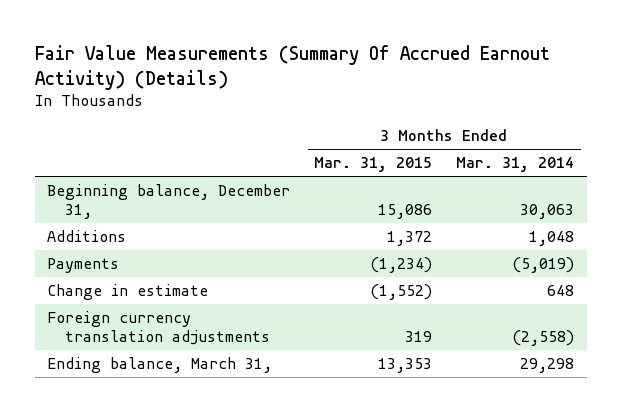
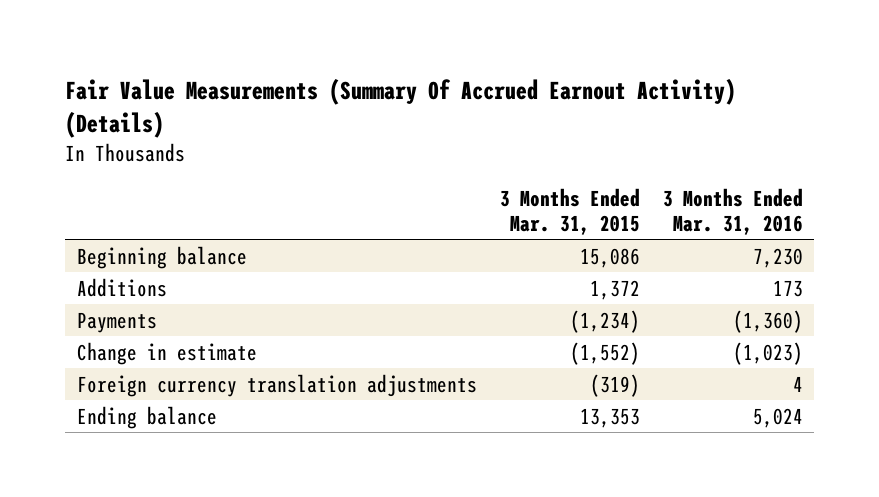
- | 3 Months Ended Mar. 31, 2015 | 3 Months Ended Mar. 31, 2014
+ | 3 Months Ended Mar. 31, 2015 | 3 Months Ended Mar. 31, 2016
- Beginning balance, December 31, | 15,086 | 30,063
+ Beginning balance | 15,086 | 7,230
- Foreign currency translation adjustments | 319 | (2,558)
- Ending balance, March 31, | 13,353 | 29,298
+ Foreign currency translation adjustments | (319) | 4
+ Ending balance | 13,353 | 5,024

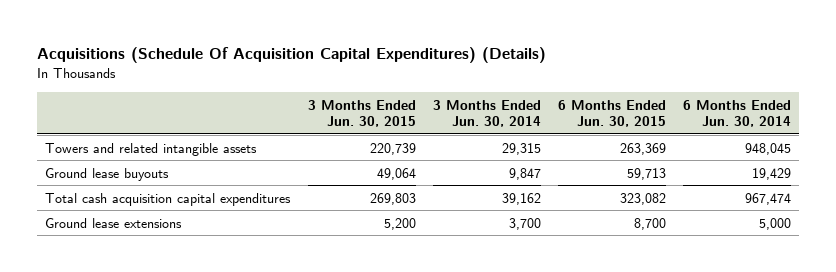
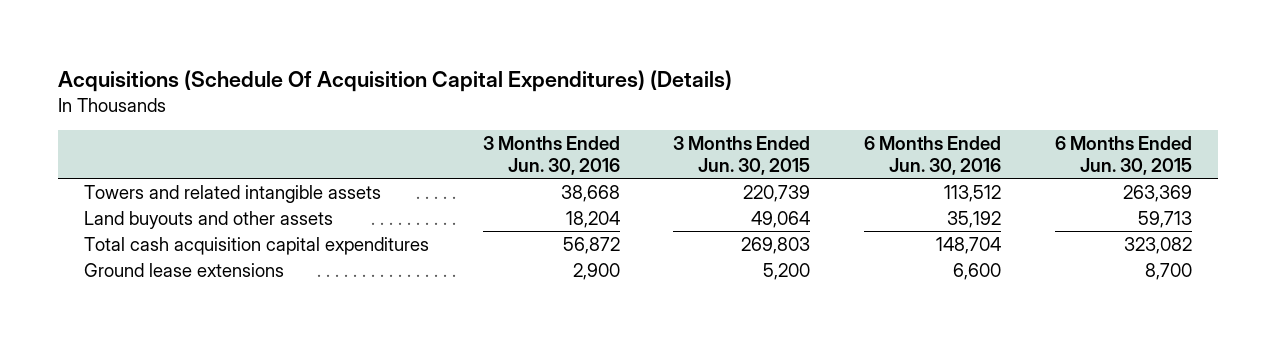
- | 3 Months Ended Jun. 30, 2015 | 3 Months Ended Jun. 30, 2014 | 6 Months Ended Jun. 30, 2015 | 6 Months Ended Jun. 30, 2014
+ | 3 Months Ended Jun. 30, 2016 | 3 Months Ended Jun. 30, 2015 | 6 Months Ended Jun. 30, 2016 | 6 Months Ended Jun. 30, 2015
- Ground lease buyouts | 49,064 | 9,847 | 59,713 | 19,429
+ Land buyouts and other assets | 18,204 | 49,064 | 35,192 | 59,713

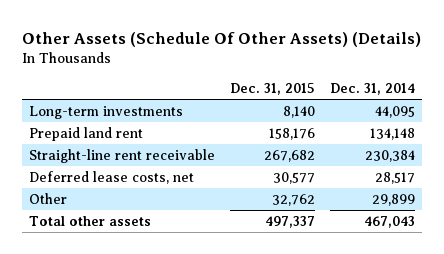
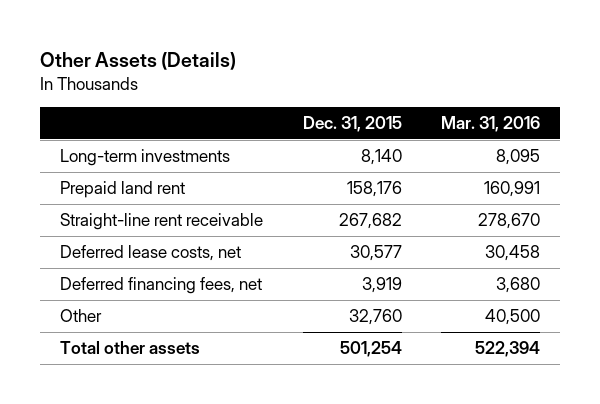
- Other Assets (Schedule Of Other Assets) (Details)
+ Other Assets (Details)
- | Dec. 31, 2015 | Dec. 31, 2014
+ | Dec. 31, 2015 | Mar. 31, 2016
- Other | 32,762 | 29,899
- Total other assets | 497,337 | 467,043
+ Deferred financing fees, net | 3,919 | 3,680
+ Other | 32,760 | 40,500
+ Total other assets | 501,254 | 522,394

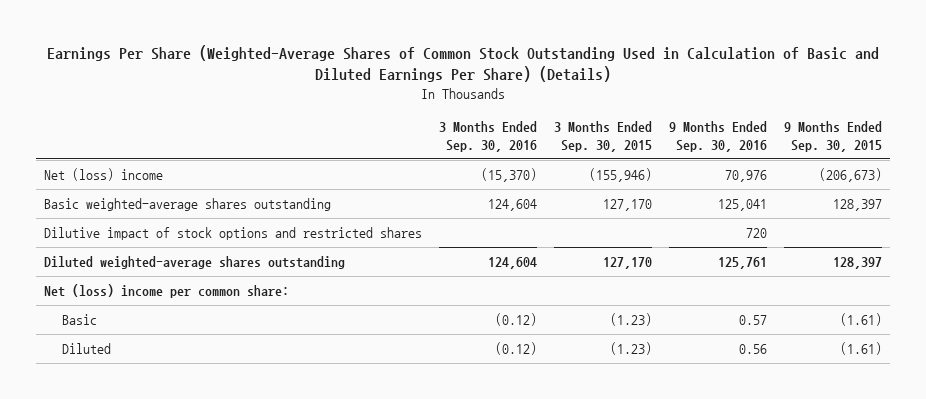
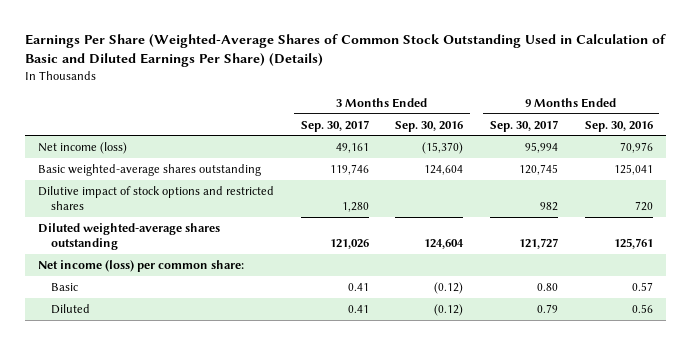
- | 3 Months Ended Sep. 30, 2016 | 3 Months Ended Sep. 30, 2015 | 9 Months Ended Sep. 30, 2016 | 9 Months Ended Sep. 30, 2015
+ | 3 Months Ended Sep. 30, 2017 | 3 Months Ended Sep. 30, 2016 | 9 Months Ended Sep. 30, 2017 | 9 Months Ended Sep. 30, 2016
- Net (loss) income | (15,370) | (155,946) | 70,976 | (206,673)
+ Net income (loss) | 49,161 | (15,370) | 95,994 | 70,976
- Net (loss) income per common share:
+ Net income (loss) per common share:

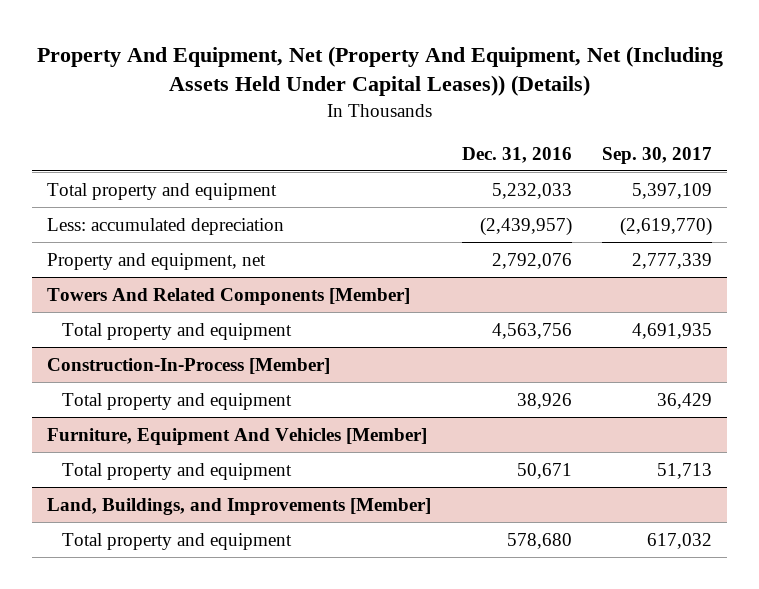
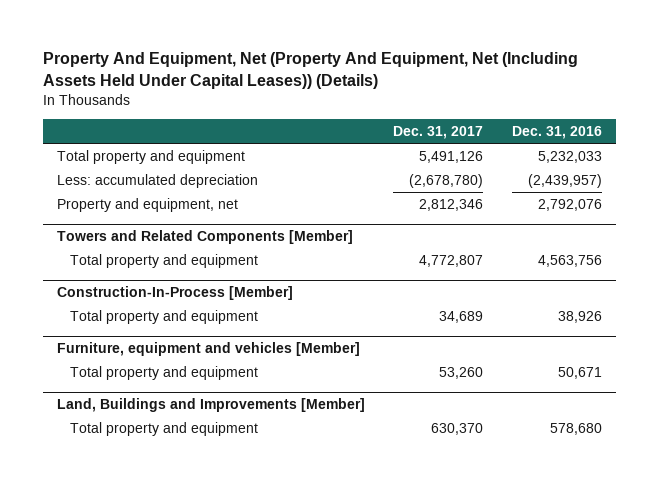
- | Dec. 31, 2016 | Sep. 30, 2017
+ | Dec. 31, 2017 | Dec. 31, 2016
- Towers And Related Components [Member]
+ Towers and Related Components [Member]
- Furniture, Equipment And Vehicles [Member]
+ Furniture, equipment and vehicles [Member]
- Land, Buildings, and Improvements [Member]
+ Land, Buildings and Improvements [Member]

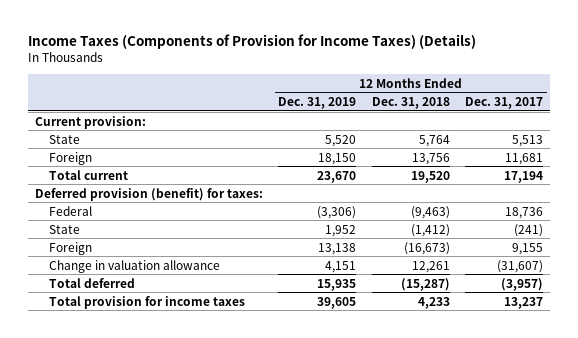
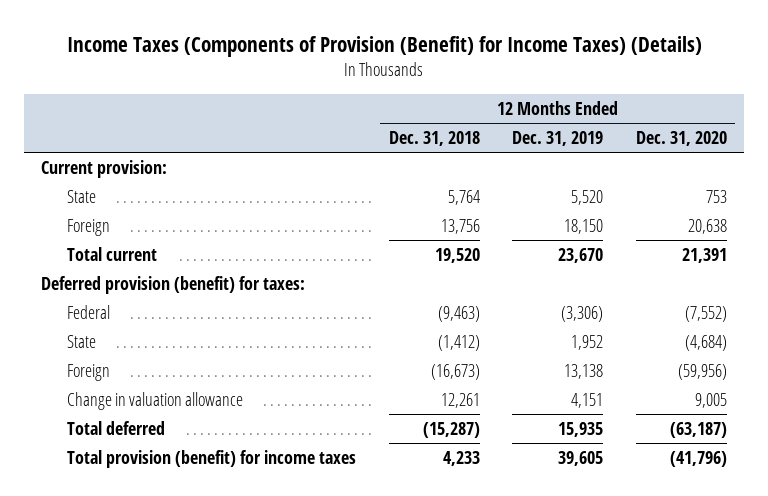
- Income Taxes (Components of Provision for Income Taxes) (Details)
+ Income Taxes (Components of Provision (Benefit) for Income Taxes) (Details)
- | 12 Months Ended Dec. 31, 2019 | 12 Months Ended Dec. 31, 2018 | 12 Months Ended Dec. 31, 2017
+ | 12 Months Ended Dec. 31, 2018 | 12 Months Ended Dec. 31, 2019 | 12 Months Ended Dec. 31, 2020
- Total provision for income taxes | 39,605 | 4,233 | 13,237
+ Total provision (benefit) for income taxes | 4,233 | 39,605 | (41,796)

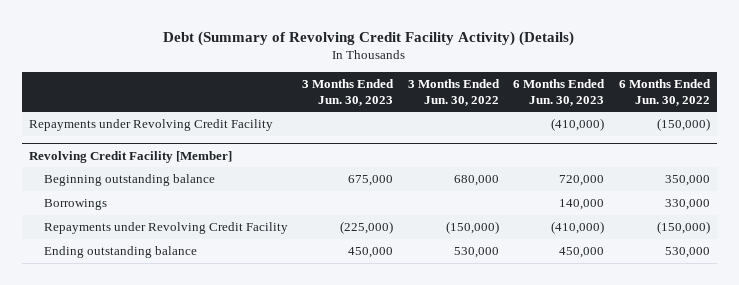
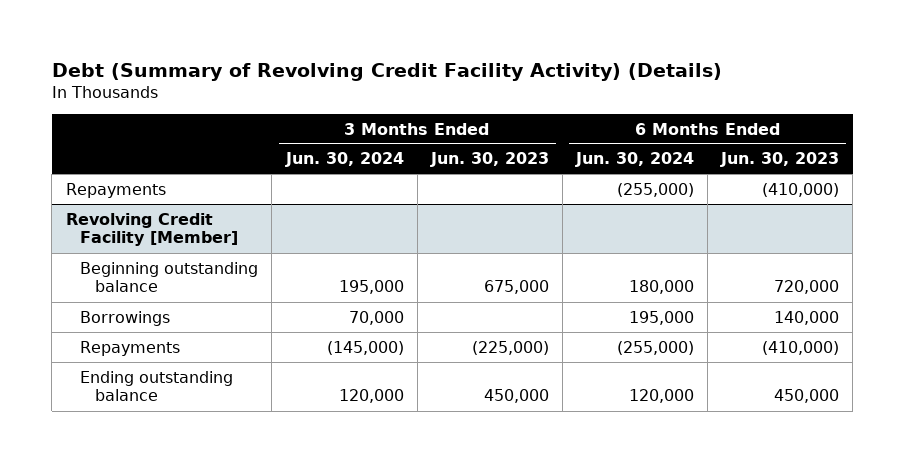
- | 3 Months Ended Jun. 30, 2023 | 3 Months Ended Jun. 30, 2022 | 6 Months Ended Jun. 30, 2023 | 6 Months Ended Jun. 30, 2022
+ | 3 Months Ended Jun. 30, 2024 | 3 Months Ended Jun. 30, 2023 | 6 Months Ended Jun. 30, 2024 | 6 Months Ended Jun. 30, 2023
- Repayments under Revolving Credit Facility | | | (410,000) | (150,000)
+ Repayments | | | (255,000) | (410,000)
@ Revolving Credit Facility [Member]
- Repayments under Revolving Credit Facility | (225,000) | (150,000) | (410,000) | (150,000)
+ Repayments | (145,000) | (225,000) | (255,000) | (410,000)

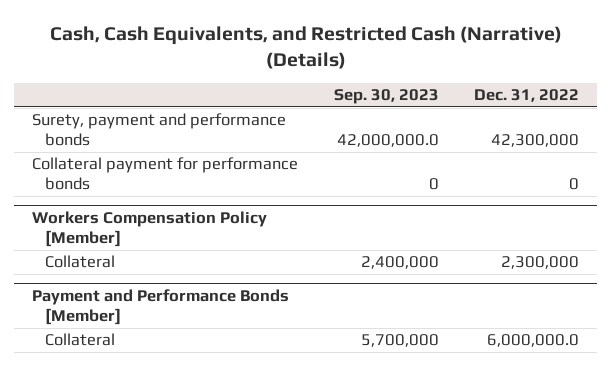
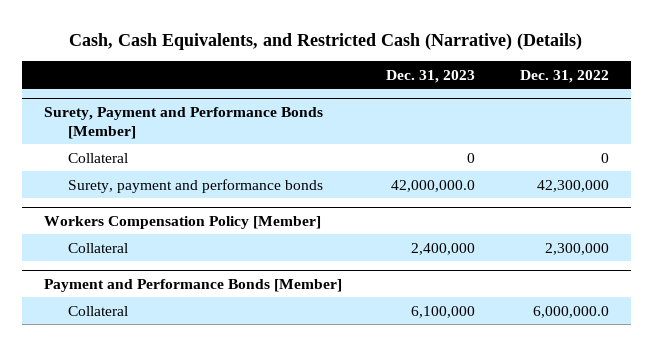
- | Sep. 30, 2023 | Dec. 31, 2022
+ | Dec. 31, 2023 | Dec. 31, 2022
+ Surety, Payment and Performance Bonds [Member]
+ Collateral | 0 | 0
- Collateral payment for performance bonds | 0 | 0

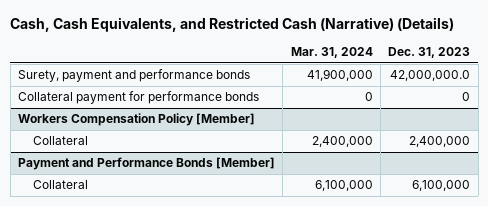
- | Dec. 31, 2023 | Dec. 31, 2022
+ | Mar. 31, 2024 | Dec. 31, 2023
- Surety, Payment and Performance Bonds [Member]
- Collateral | 0 | 0
+ Collateral payment for performance bonds | 0 | 0

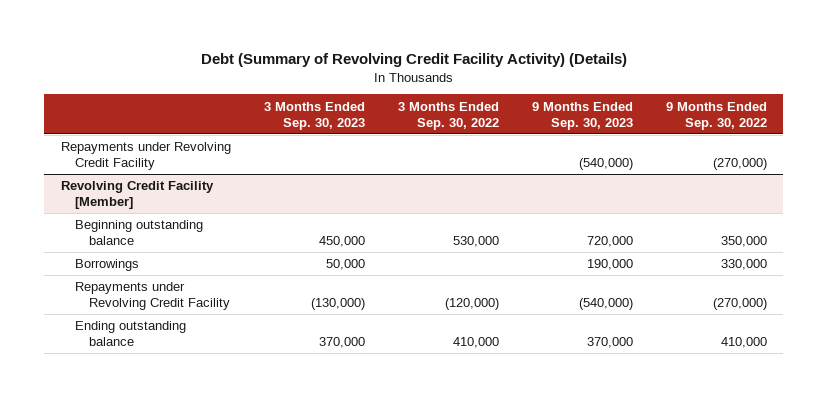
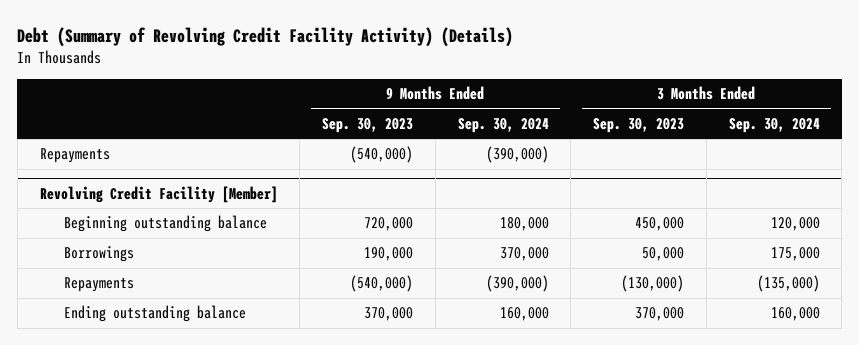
- | 3 Months Ended Sep. 30, 2023 | 3 Months Ended Sep. 30, 2022 | 9 Months Ended Sep. 30, 2023 | 9 Months Ended Sep. 30, 2022
+ | 9 Months Ended Sep. 30, 2023 | 9 Months Ended Sep. 30, 2024 | 3 Months Ended Sep. 30, 2023 | 3 Months Ended Sep. 30, 2024
- Repayments under Revolving Credit Facility | | | (540,000) | (270,000)
+ Repayments | (540,000) | (390,000) | |
@ Revolving Credit Facility [Member]
- Repayments under Revolving Credit Facility | (130,000) | (120,000) | (540,000) | (270,000)
+ Repayments | (540,000) | (390,000) | (130,000) | (135,000)

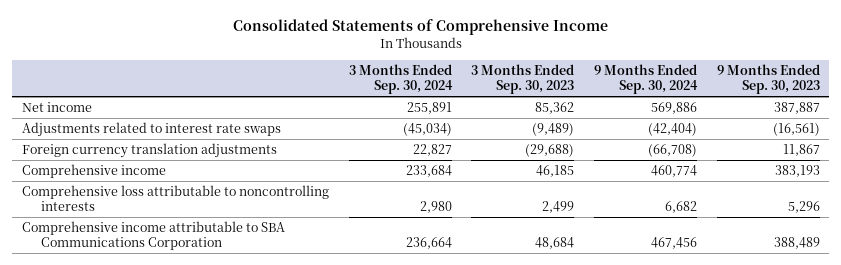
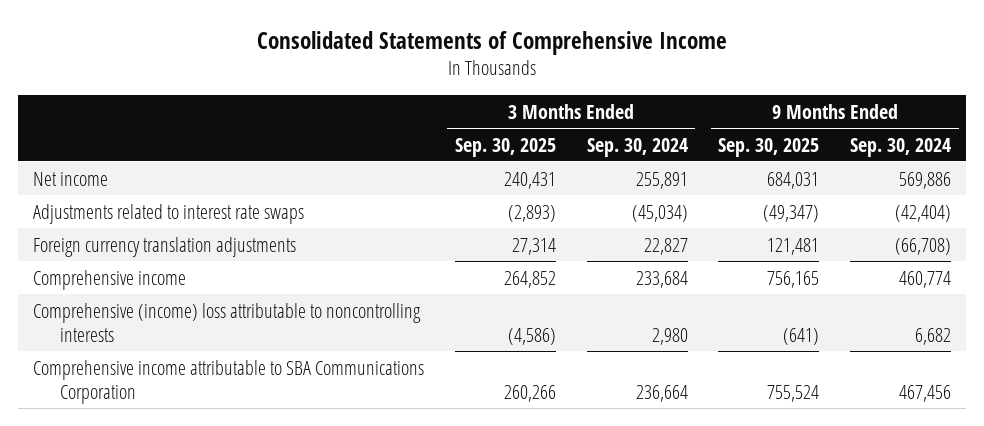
- | 3 Months Ended Sep. 30, 2024 | 3 Months Ended Sep. 30, 2023 | 9 Months Ended Sep. 30, 2024 | 9 Months Ended Sep. 30, 2023
+ | 3 Months Ended Sep. 30, 2025 | 3 Months Ended Sep. 30, 2024 | 9 Months Ended Sep. 30, 2025 | 9 Months Ended Sep. 30, 2024
- Comprehensive loss attributable to noncontrolling interests | 2,980 | 2,499 | 6,682 | 5,296
+ Comprehensive (income) loss attributable to noncontrolling interests | (4,586) | 2,980 | (641) | 6,682

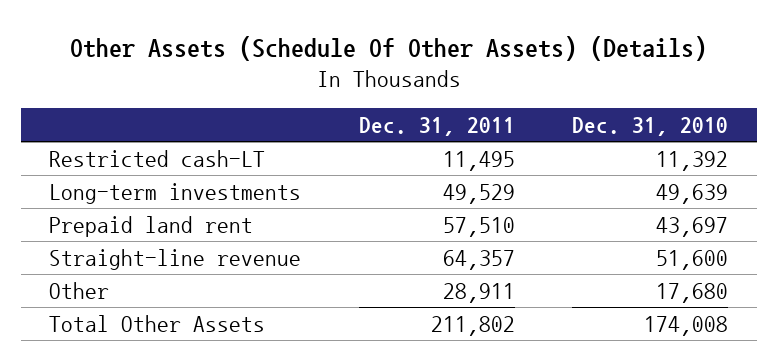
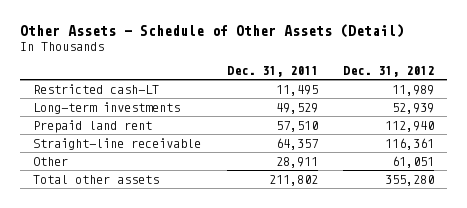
- Other Assets (Schedule Of Other Assets) (Details)
+ Other Assets - Schedule of Other Assets (Detail)
- | Dec. 31, 2011 | Dec. 31, 2010
+ | Dec. 31, 2011 | Dec. 31, 2012
- Straight-line revenue | 64,357 | 51,600
+ Straight-line receivable | 64,357 | 116,361
- Total Other Assets | 211,802 | 174,008
+ Total other assets | 211,802 | 355,280

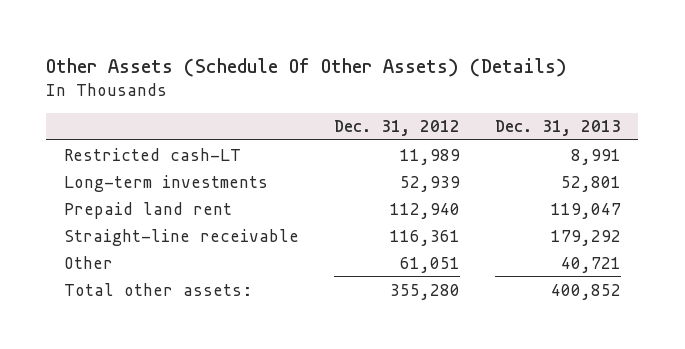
- Other Assets - Schedule of Other Assets (Detail)
+ Other Assets (Schedule Of Other Assets) (Details)
- | Dec. 31, 2011 | Dec. 31, 2012
+ | Dec. 31, 2012 | Dec. 31, 2013
- Total other assets | 211,802 | 355,280
+ Total other assets: | 355,280 | 400,852

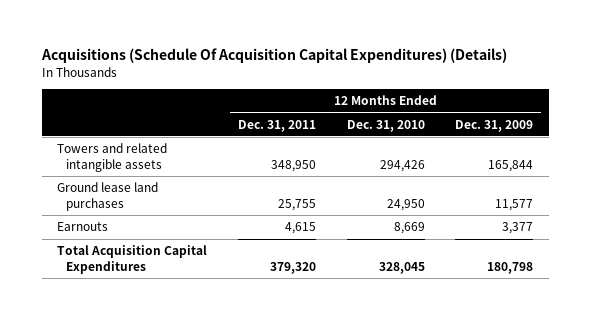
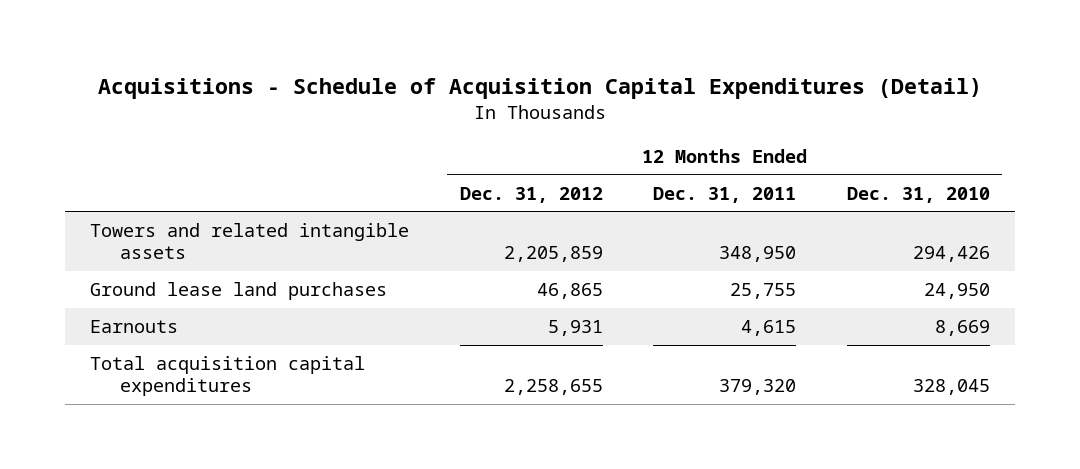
- Acquisitions (Schedule Of Acquisition Capital Expenditures) (Details)
+ Acquisitions - Schedule of Acquisition Capital Expenditures (Detail)
- | 12 Months Ended Dec. 31, 2011 | 12 Months Ended Dec. 31, 2010 | 12 Months Ended Dec. 31, 2009
+ | 12 Months Ended Dec. 31, 2012 | 12 Months Ended Dec. 31, 2011 | 12 Months Ended Dec. 31, 2010
- Total Acquisition Capital Expenditures | 379,320 | 328,045 | 180,798
+ Total acquisition capital expenditures | 2,258,655 | 379,320 | 328,045

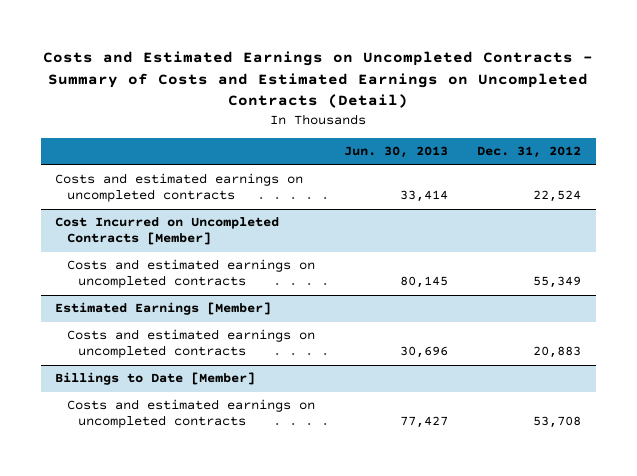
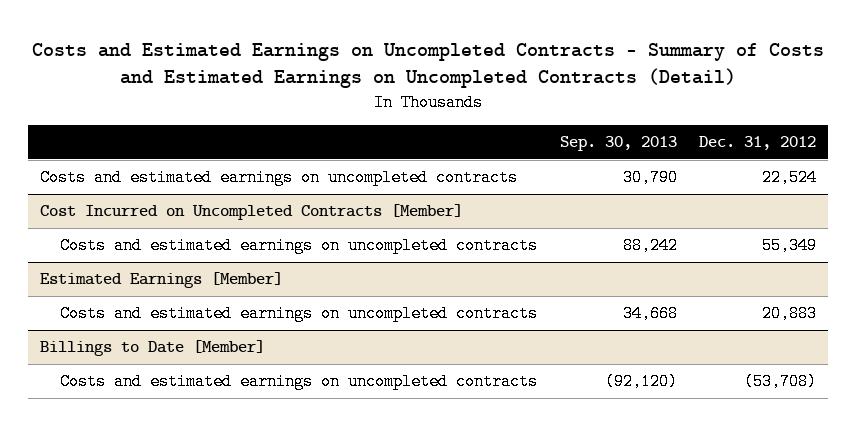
- | Jun. 30, 2013 | Dec. 31, 2012
+ | Sep. 30, 2013 | Dec. 31, 2012
@ Billings to Date [Member]
- Costs and estimated earnings on uncompleted contracts | 77,427 | 53,708
+ Costs and estimated earnings on uncompleted contracts | (92,120) | (53,708)

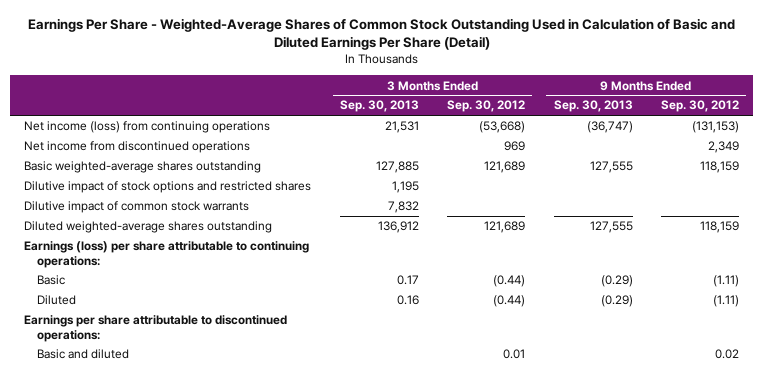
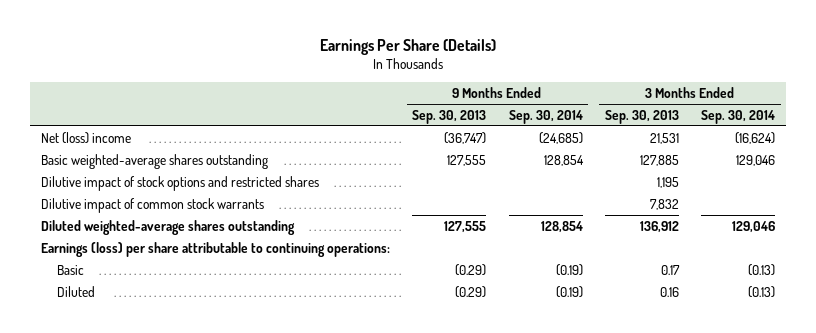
- Earnings Per Share - Weighted-Average Shares of Common Stock Outstanding Used in Calculation of Basic and Diluted Earnings Per Share (Detail)
+ Earnings Per Share (Details)
- | 3 Months Ended Sep. 30, 2013 | 3 Months Ended Sep. 30, 2012 | 9 Months Ended Sep. 30, 2013 | 9 Months Ended Sep. 30, 2012
+ | 9 Months Ended Sep. 30, 2013 | 9 Months Ended Sep. 30, 2014 | 3 Months Ended Sep. 30, 2013 | 3 Months Ended Sep. 30, 2014
- Net income (loss) from continuing operations | 21,531 | (53,668) | (36,747) | (131,153)
- Net income from discontinued operations | | 969 | | 2,349
+ Net (loss) income | (36,747) | (24,685) | 21,531 | (16,624)
- Earnings per share attributable to discontinued operations:
- Basic and diluted | | 0.01 | | 0.02

